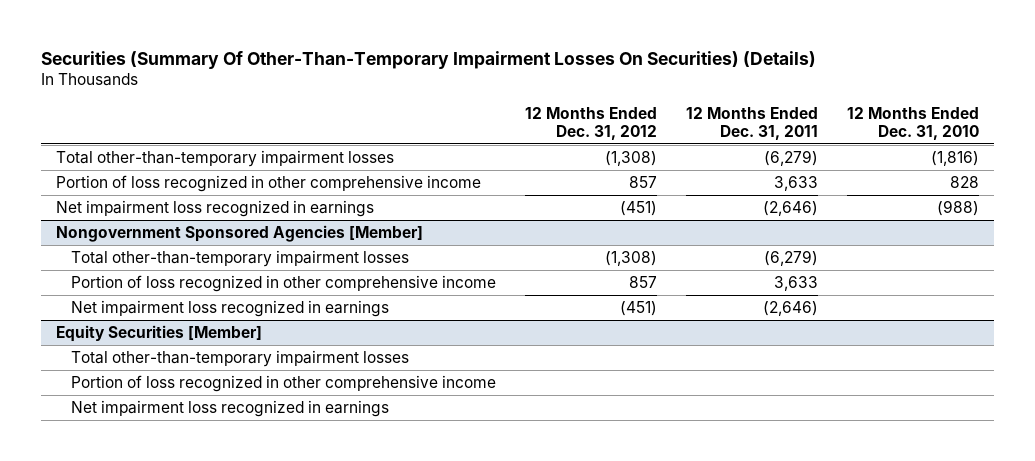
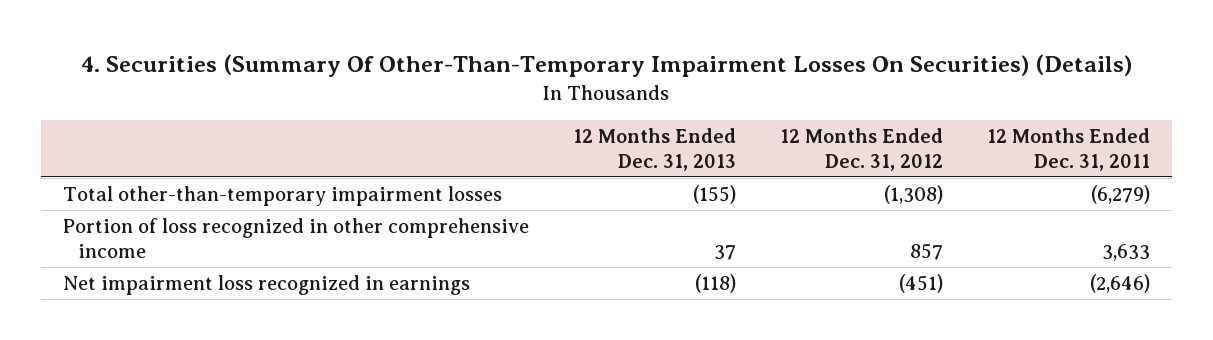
- Securities (Summary Of Other-Than-Temporary Impairment Losses On Securities) (Details)
+ 4. Securities (Summary Of Other-Than-Temporary Impairment Losses On Securities) (Details)
- | 12 Months Ended Dec. 31, 2012 | 12 Months Ended Dec. 31, 2011 | 12 Months Ended Dec. 31, 2010
+ | 12 Months Ended Dec. 31, 2013 | 12 Months Ended Dec. 31, 2012 | 12 Months Ended Dec. 31, 2011
- Nongovernment Sponsored Agencies [Member]
- Total other-than-temporary impairment losses | (1,308) | (6,279) |
- Portion of loss recognized in other comprehensive income | 857 | 3,633 |
- Net impairment loss recognized in earnings | (451) | (2,646) |
- Equity Securities [Member]
- Total other-than-temporary impairment losses
- Portion of loss recognized in other comprehensive income
- Net impairment loss recognized in earnings

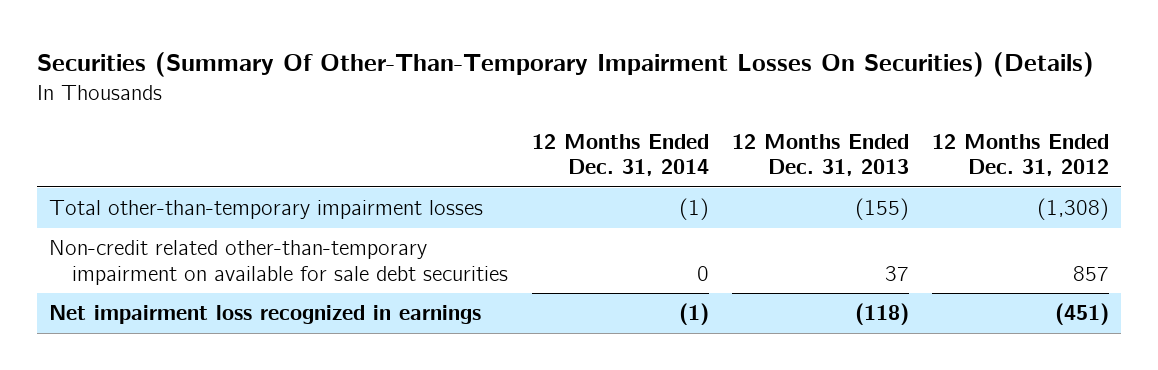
- 4. Securities (Summary Of Other-Than-Temporary Impairment Losses On Securities) (Details)
+ Securities (Summary Of Other-Than-Temporary Impairment Losses On Securities) (Details)
- | 12 Months Ended Dec. 31, 2013 | 12 Months Ended Dec. 31, 2012 | 12 Months Ended Dec. 31, 2011
+ | 12 Months Ended Dec. 31, 2014 | 12 Months Ended Dec. 31, 2013 | 12 Months Ended Dec. 31, 2012
- Portion of loss recognized in other comprehensive income | 37 | 857 | 3,633
+ Non-credit related other-than-temporary impairment on available for sale debt securities | 0 | 37 | 857

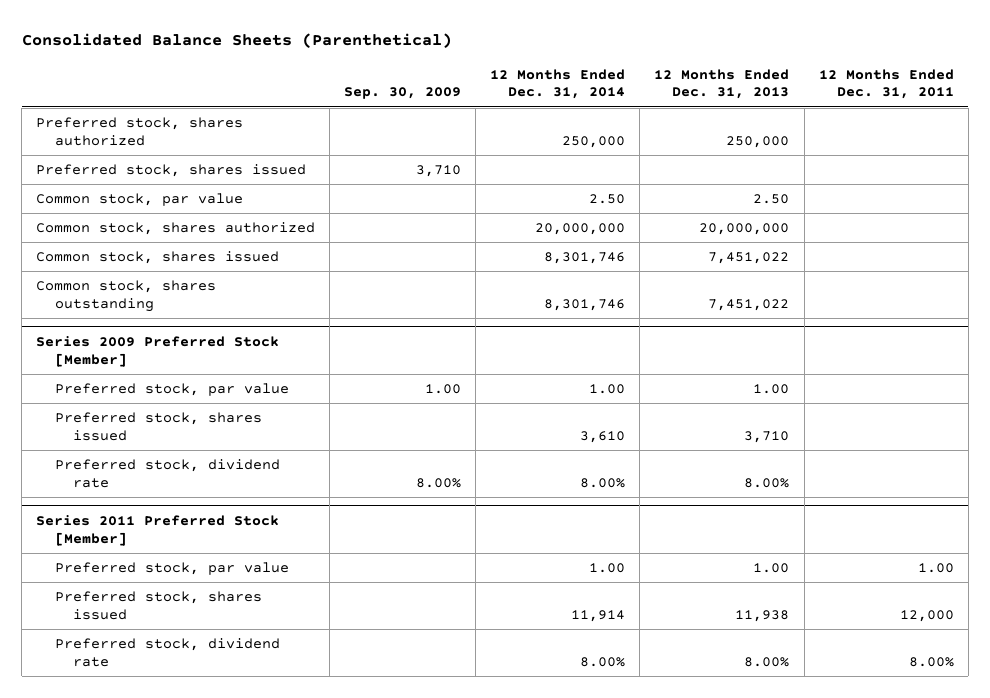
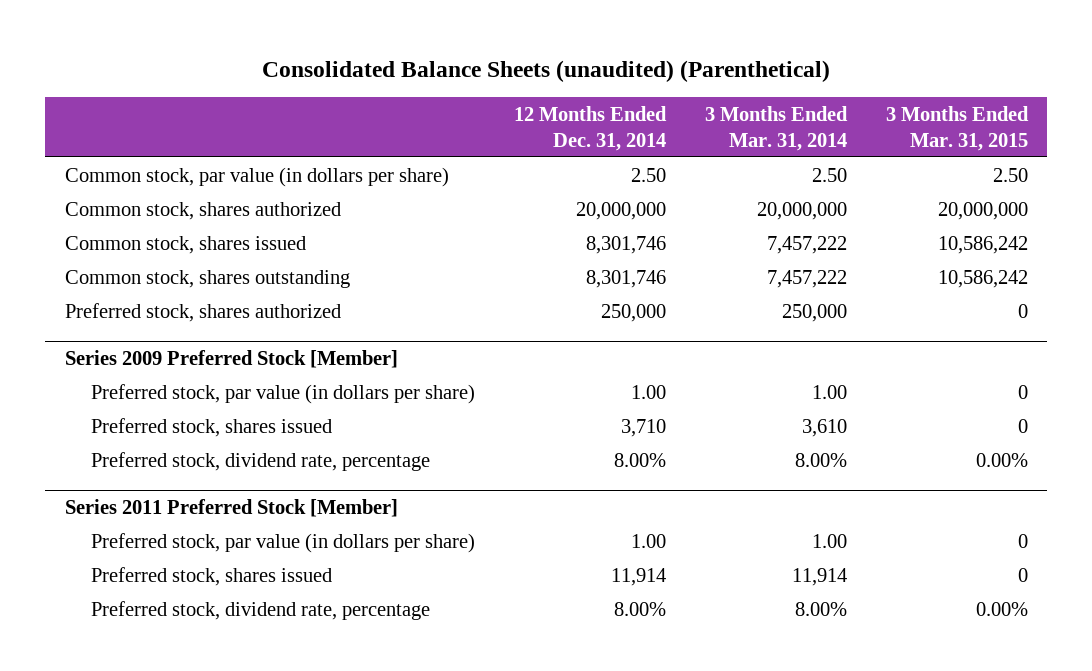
- Consolidated Balance Sheets (Parenthetical)
+ Consolidated Balance Sheets (unaudited) (Parenthetical)
- | Sep. 30, 2009 | 12 Months Ended Dec. 31, 2014 | 12 Months Ended Dec. 31, 2013 | 12 Months Ended Dec. 31, 2011
+ | 12 Months Ended Dec. 31, 2014 | 3 Months Ended Mar. 31, 2014 | 3 Months Ended Mar. 31, 2015
- Preferred stock, shares issued | 3,710 | | |
- Common stock, par value | | 2.50 | 2.50 |
+ Common stock, par value (in dollars per share) | 2.50 | 2.50 | 2.50
moved down: Preferred stock, shares authorized | 250,000 | 250,000 | 0
@ Series 2009 Preferred Stock [Member]
- Preferred stock, par value | 1.00 | 1.00 | 1.00 |
- Preferred stock, shares issued | | 3,610 | 3,710 |
- Preferred stock, dividend rate | 8.00% | 8.00% | 8.00% |
+ Preferred stock, par value (in dollars per share) | 1.00 | 1.00 | 0
+ Preferred stock, shares issued | 3,710 | 3,610 | 0
+ Preferred stock, dividend rate, percentage | 8.00% | 8.00% | 0.00%
@ Series 2011 Preferred Stock [Member]
- Preferred stock, par value | | 1.00 | 1.00 | 1.00
+ Preferred stock, par value (in dollars per share) | 1.00 | 1.00 | 0
- Preferred stock, dividend rate | | 8.00% | 8.00% | 8.00%
+ Preferred stock, dividend rate, percentage | 8.00% | 8.00% | 0.00%

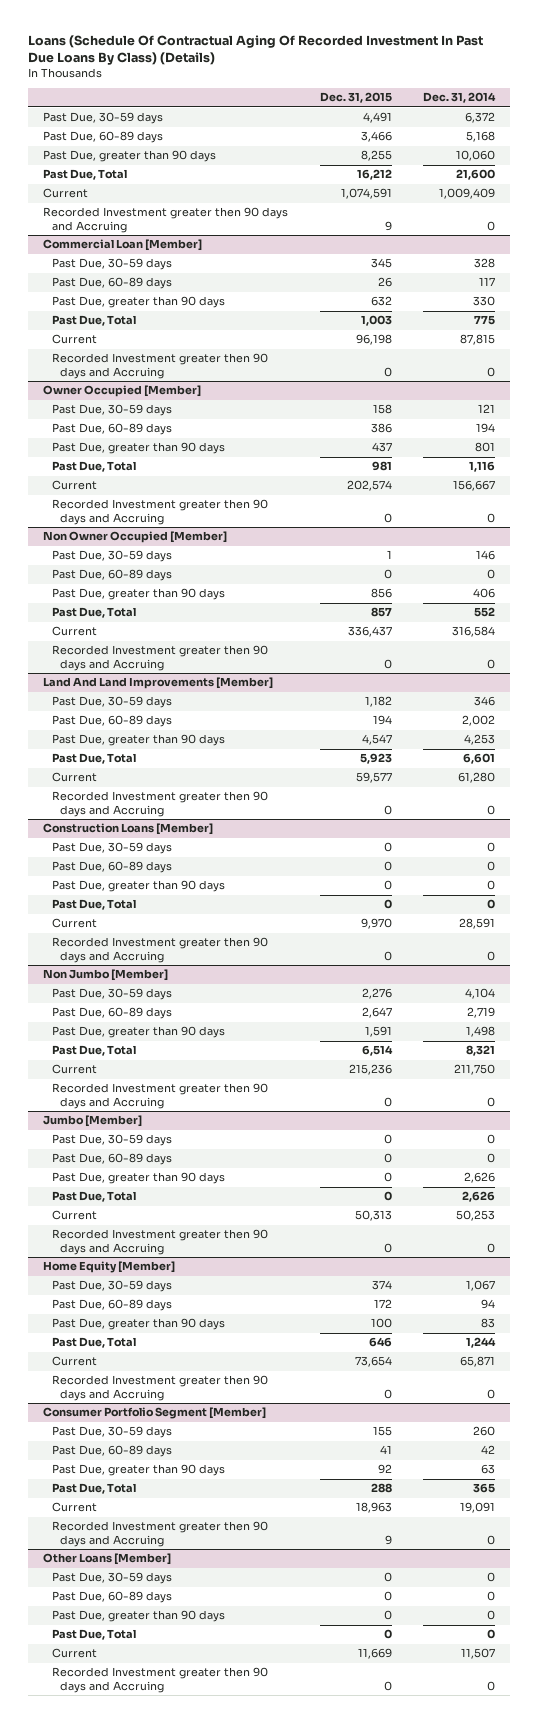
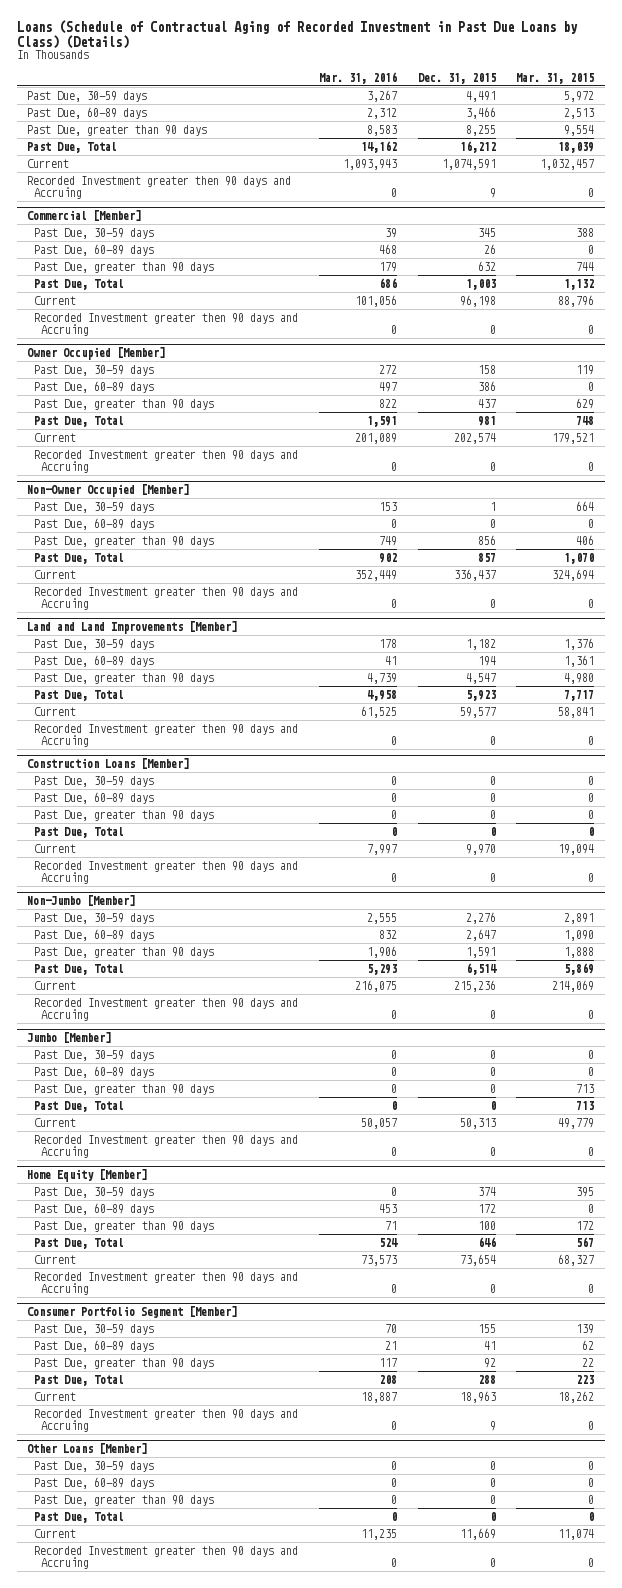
- Loans (Schedule Of Contractual Aging Of Recorded Investment In Past Due Loans By Class) (Details)
+ Loans (Schedule of Contractual Aging of Recorded Investment in Past Due Loans by Class) (Details)
- | Dec. 31, 2015 | Dec. 31, 2014
+ | Mar. 31, 2016 | Dec. 31, 2015 | Mar. 31, 2015
- Commercial Loan [Member]
+ Commercial [Member]
- Non Owner Occupied [Member]
+ Non-Owner Occupied [Member]
- Land And Land Improvements [Member]
+ Land and Land Improvements [Member]
- Non Jumbo [Member]
+ Non-Jumbo [Member]

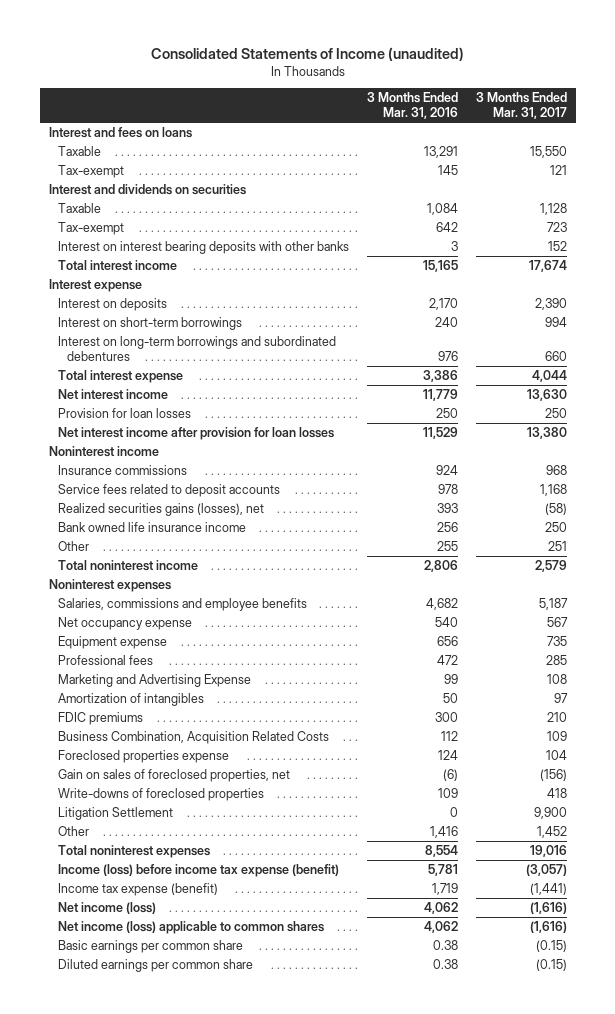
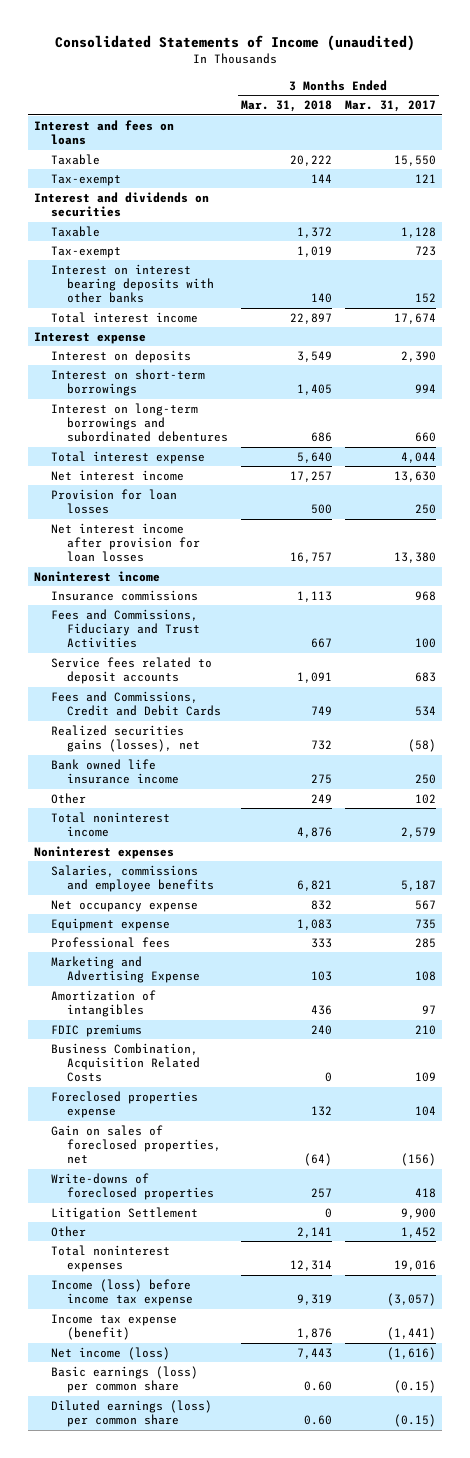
- | 3 Months Ended Mar. 31, 2016 | 3 Months Ended Mar. 31, 2017
+ | 3 Months Ended Mar. 31, 2018 | 3 Months Ended Mar. 31, 2017
- Service fees related to deposit accounts | 978 | 1,168
+ Fees and Commissions, Fiduciary and Trust Activities | 667 | 100
+ Service fees related to deposit accounts | 1,091 | 683
+ Fees and Commissions, Credit and Debit Cards | 749 | 534
- Other | 255 | 251
+ Other | 249 | 102
- Income (loss) before income tax expense (benefit) | 5,781 | (3,057)
+ Income (loss) before income tax expense | 9,319 | (3,057)
- Net income (loss) applicable to common shares | 4,062 | (1,616)
- Basic earnings per common share | 0.38 | (0.15)
- Diluted earnings per common share | 0.38 | (0.15)
+ Basic earnings (loss) per common share | 0.60 | (0.15)
+ Diluted earnings (loss) per common share | 0.60 | (0.15)

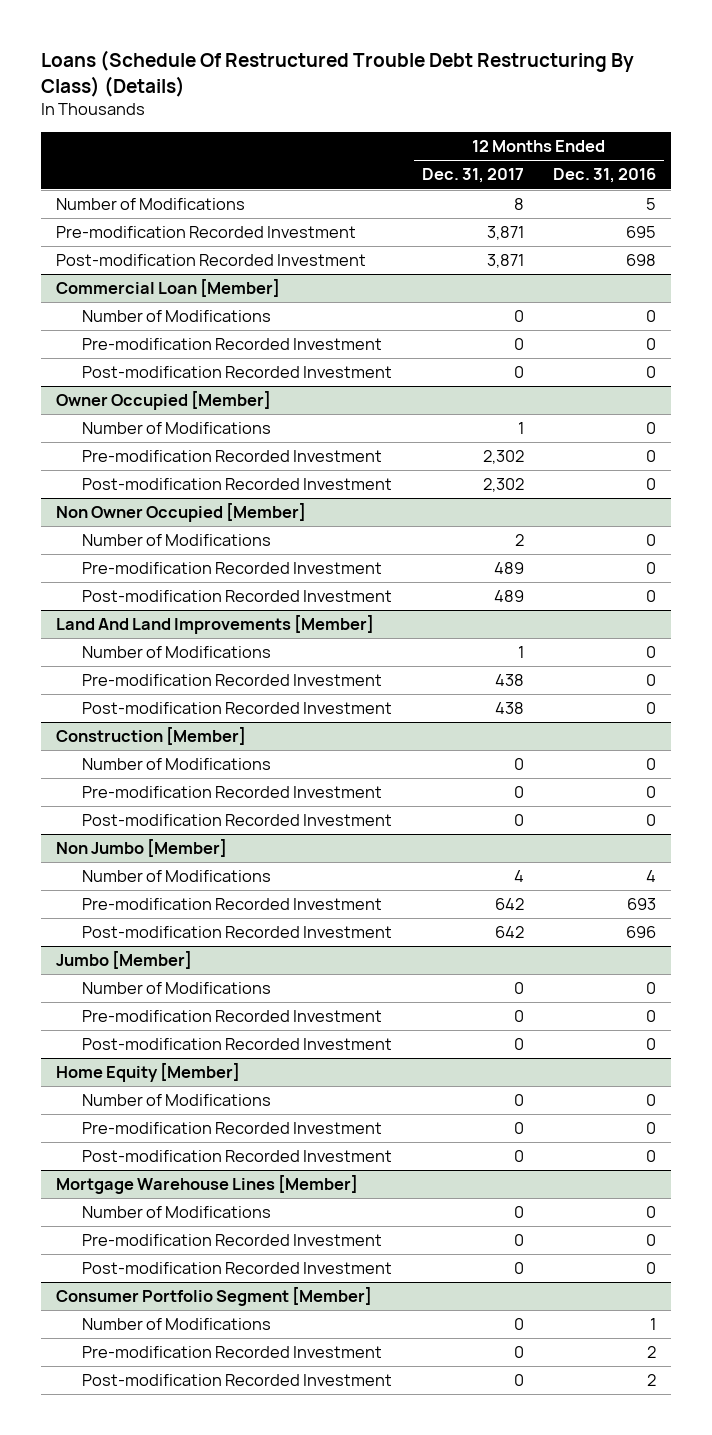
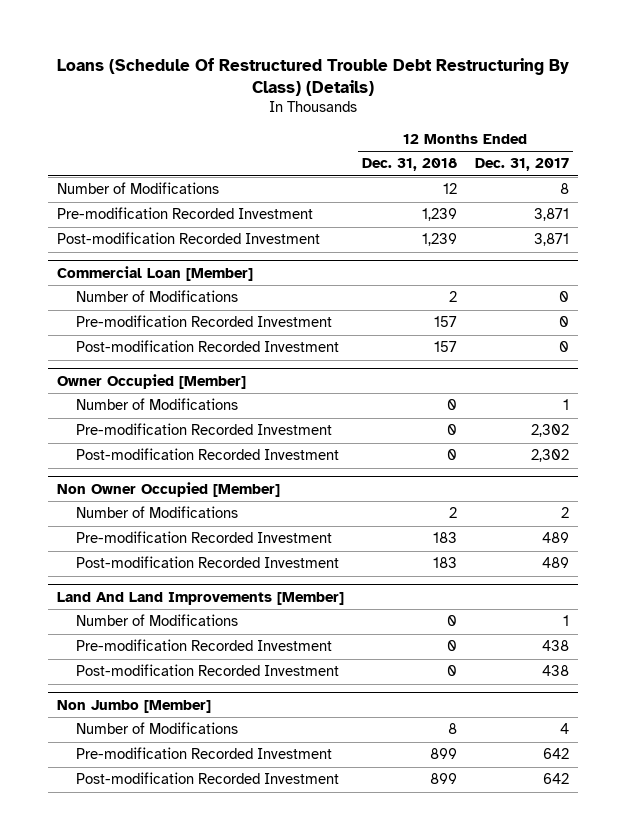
- | 12 Months Ended Dec. 31, 2017 | 12 Months Ended Dec. 31, 2016
+ | 12 Months Ended Dec. 31, 2018 | 12 Months Ended Dec. 31, 2017
- Construction [Member]
- Number of Modifications | 0 | 0
- Pre-modification Recorded Investment | 0 | 0
- Post-modification Recorded Investment | 0 | 0
- Jumbo [Member]
- Number of Modifications | 0 | 0
- Pre-modification Recorded Investment | 0 | 0
- Post-modification Recorded Investment | 0 | 0
- Home Equity [Member]
- Number of Modifications | 0 | 0
- Pre-modification Recorded Investment | 0 | 0
- Post-modification Recorded Investment | 0 | 0
- Mortgage Warehouse Lines [Member]
- Number of Modifications | 0 | 0
- Pre-modification Recorded Investment | 0 | 0
- Post-modification Recorded Investment | 0 | 0
- Consumer Portfolio Segment [Member]
- Number of Modifications | 0 | 1
- Pre-modification Recorded Investment | 0 | 2
- Post-modification Recorded Investment | 0 | 2

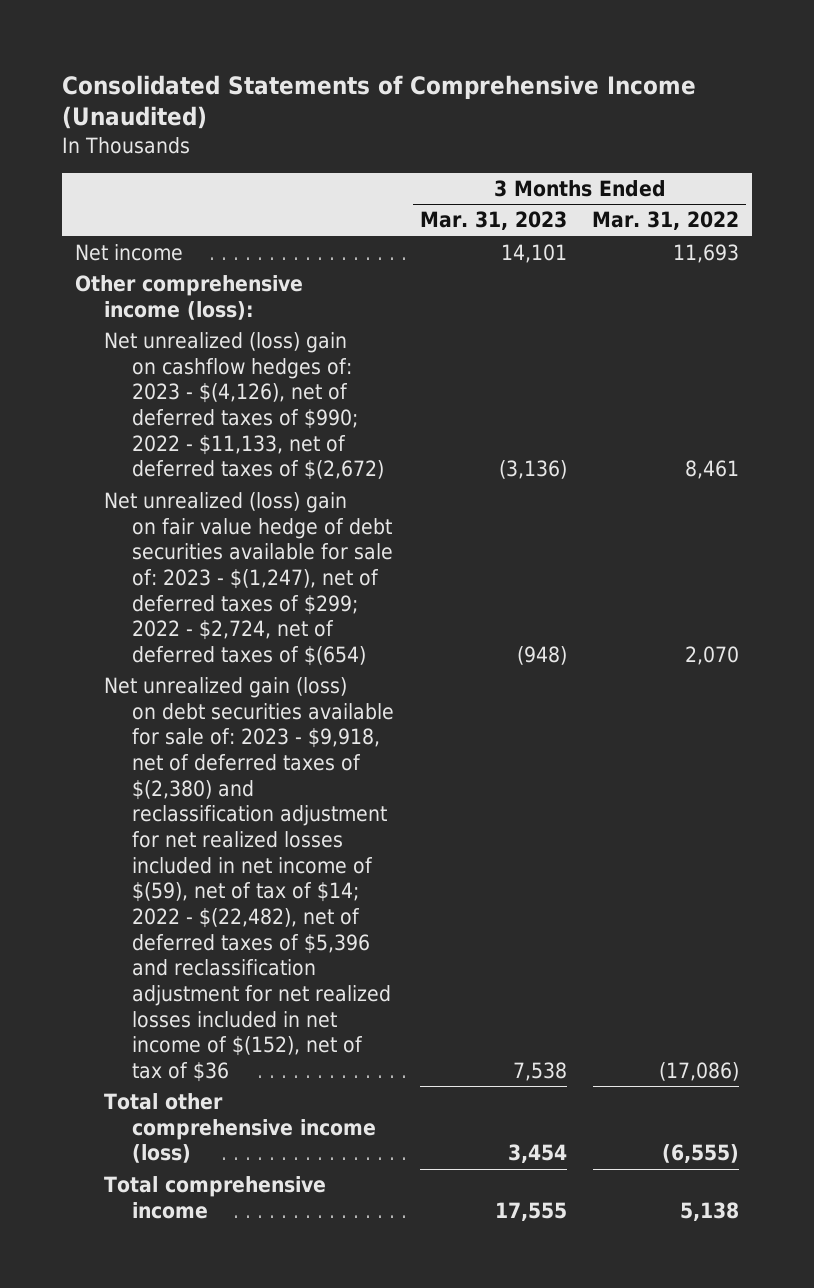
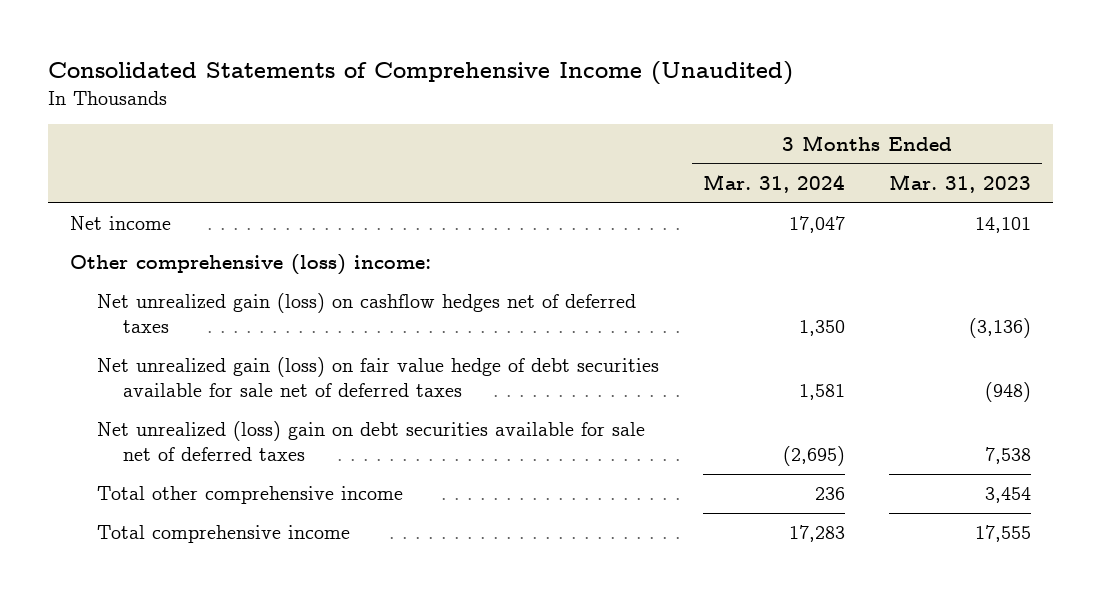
- | 3 Months Ended Mar. 31, 2023 | 3 Months Ended Mar. 31, 2022
+ | 3 Months Ended Mar. 31, 2024 | 3 Months Ended Mar. 31, 2023
- Other comprehensive income (loss):
- Net unrealized (loss) gain on cashflow hedges of: 2023 - $(4,126), net of deferred taxes of $990; 2022 - $11,133, net of deferred taxes of $(2,672) | (3,136) | 8,461
- Net unrealized (loss) gain on fair value hedge of debt securities available for sale of: 2023 - $(1,247), net of deferred taxes of $299; 2022 - $2,724, net of deferred taxes of $(654) | (948) | 2,070
- Net unrealized gain (loss) on debt securities available for sale of: 2023 - $9,918, net of deferred taxes of $(2,380) and reclassification adjustment for net realized losses included in net income of $(59), net of tax of $14; 2022 - $(22,482), net of deferred taxes of $5,396 and reclassification adjustment for net realized losses included in net income of $(152), net of tax of $36 | 7,538 | (17,086)
- Total other comprehensive income (loss) | 3,454 | (6,555)
+ Other comprehensive (loss) income:
+ Net unrealized gain (loss) on cashflow hedges net of deferred taxes | 1,350 | (3,136)
+ Net unrealized gain (loss) on fair value hedge of debt securities available for sale net of deferred taxes | 1,581 | (948)
+ Net unrealized (loss) gain on debt securities available for sale net of deferred taxes | (2,695) | 7,538
+ Total other comprehensive income | 236 | 3,454

